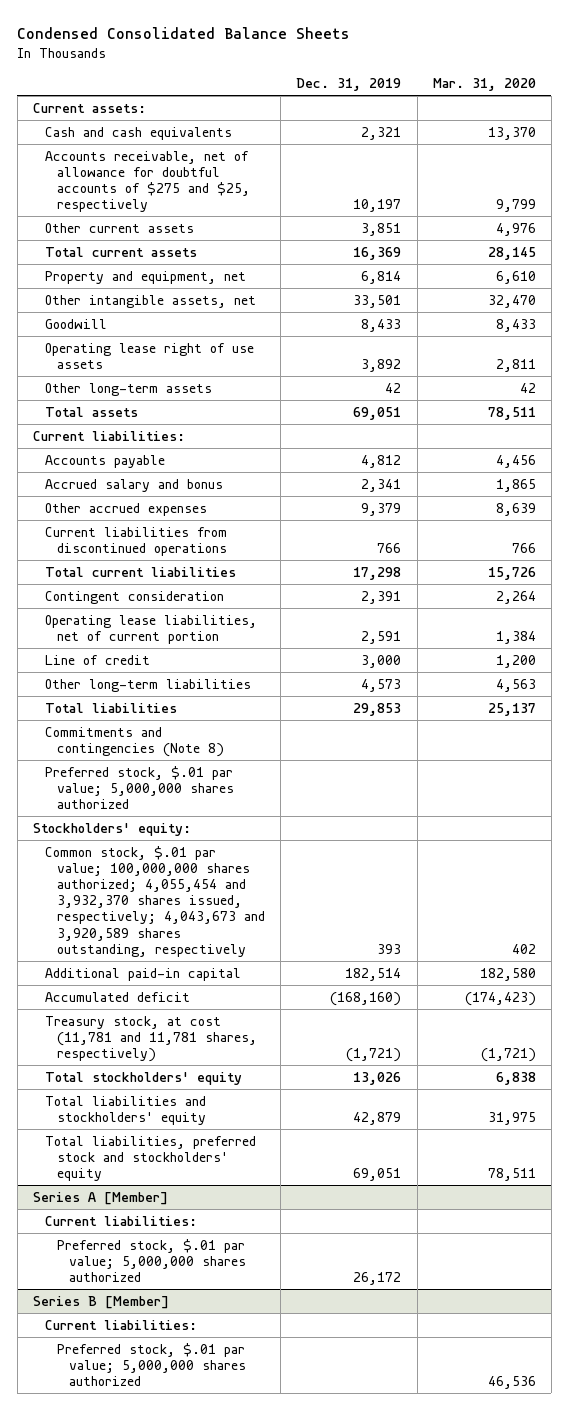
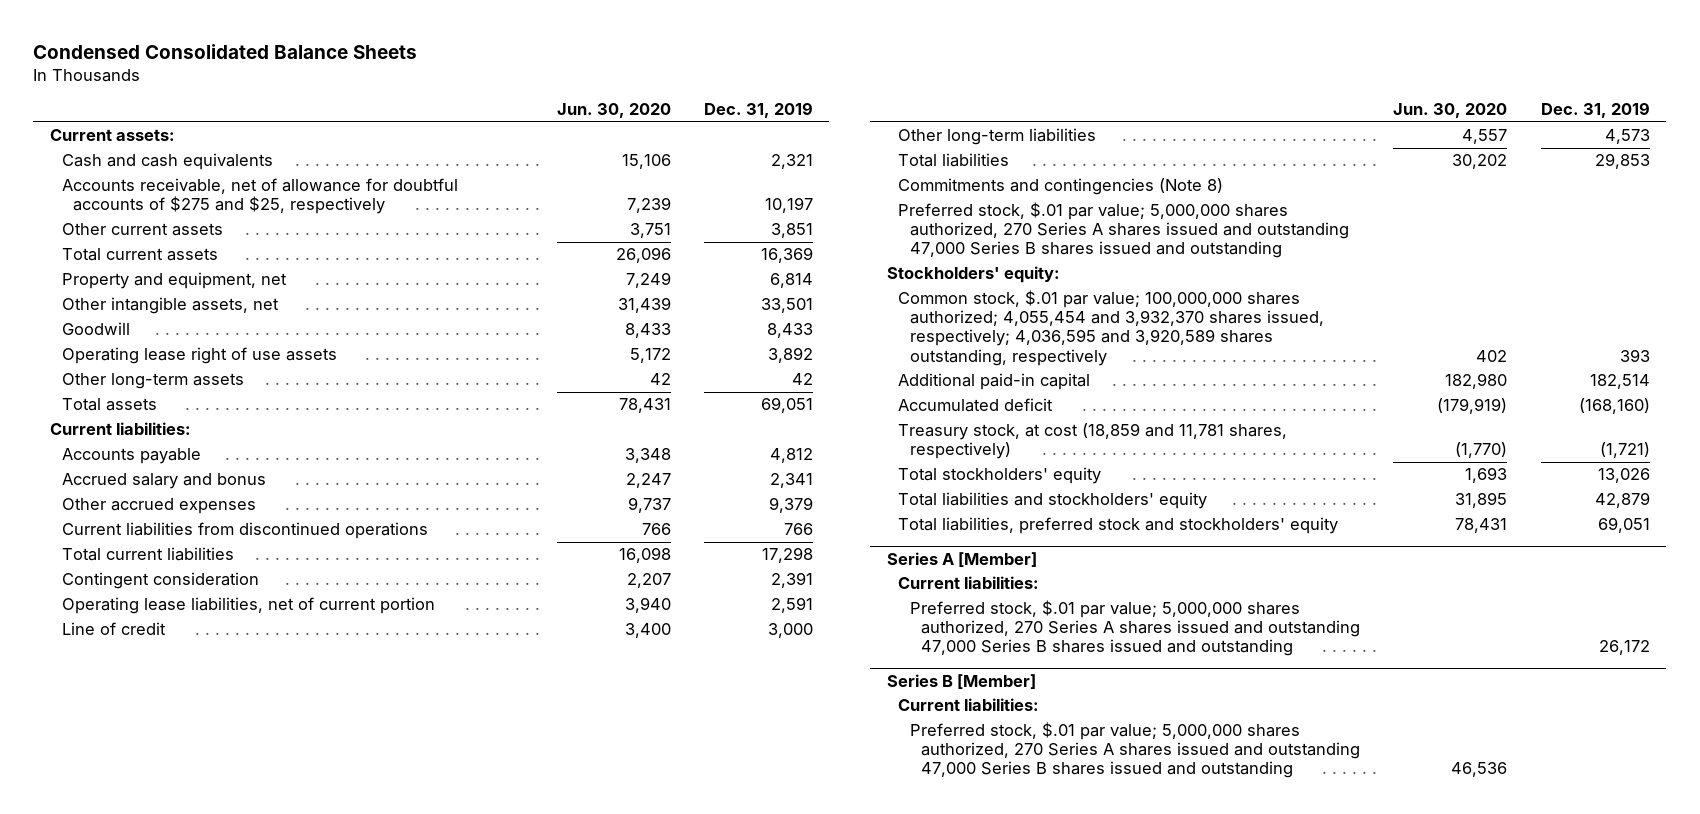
- | Dec. 31, 2019 | Mar. 31, 2020
+ | Jun. 30, 2020 | Dec. 31, 2019
- Preferred stock, $.01 par value; 5,000,000 shares authorized
+ Preferred stock, $.01 par value; 5,000,000 shares authorized, 270 Series A shares issued and outstanding 47,000 Series B shares issued and outstanding
- Common stock, $.01 par value; 100,000,000 shares authorized; 4,055,454 and 3,932,370 shares issued, respectively; 4,043,673 and 3,920,589 shares outstanding, respectively | 393 | 402
+ Common stock, $.01 par value; 100,000,000 shares authorized; 4,055,454 and 3,932,370 shares issued, respectively; 4,036,595 and 3,920,589 shares outstanding, respectively | 402 | 393
- Treasury stock, at cost (11,781 and 11,781 shares, respectively) | (1,721) | (1,721)
+ Treasury stock, at cost (18,859 and 11,781 shares, respectively) | (1,770) | (1,721)
@ Series A [Member]
- Preferred stock, $.01 par value; 5,000,000 shares authorized | 26,172 |
+ Preferred stock, $.01 par value; 5,000,000 shares authorized, 270 Series A shares issued and outstanding 47,000 Series B shares issued and outstanding | | 26,172
@ Series B [Member]
- Preferred stock, $.01 par value; 5,000,000 shares authorized | | 46,536
+ Preferred stock, $.01 par value; 5,000,000 shares authorized, 270 Series A shares issued and outstanding 47,000 Series B shares issued and outstanding | 46,536 |

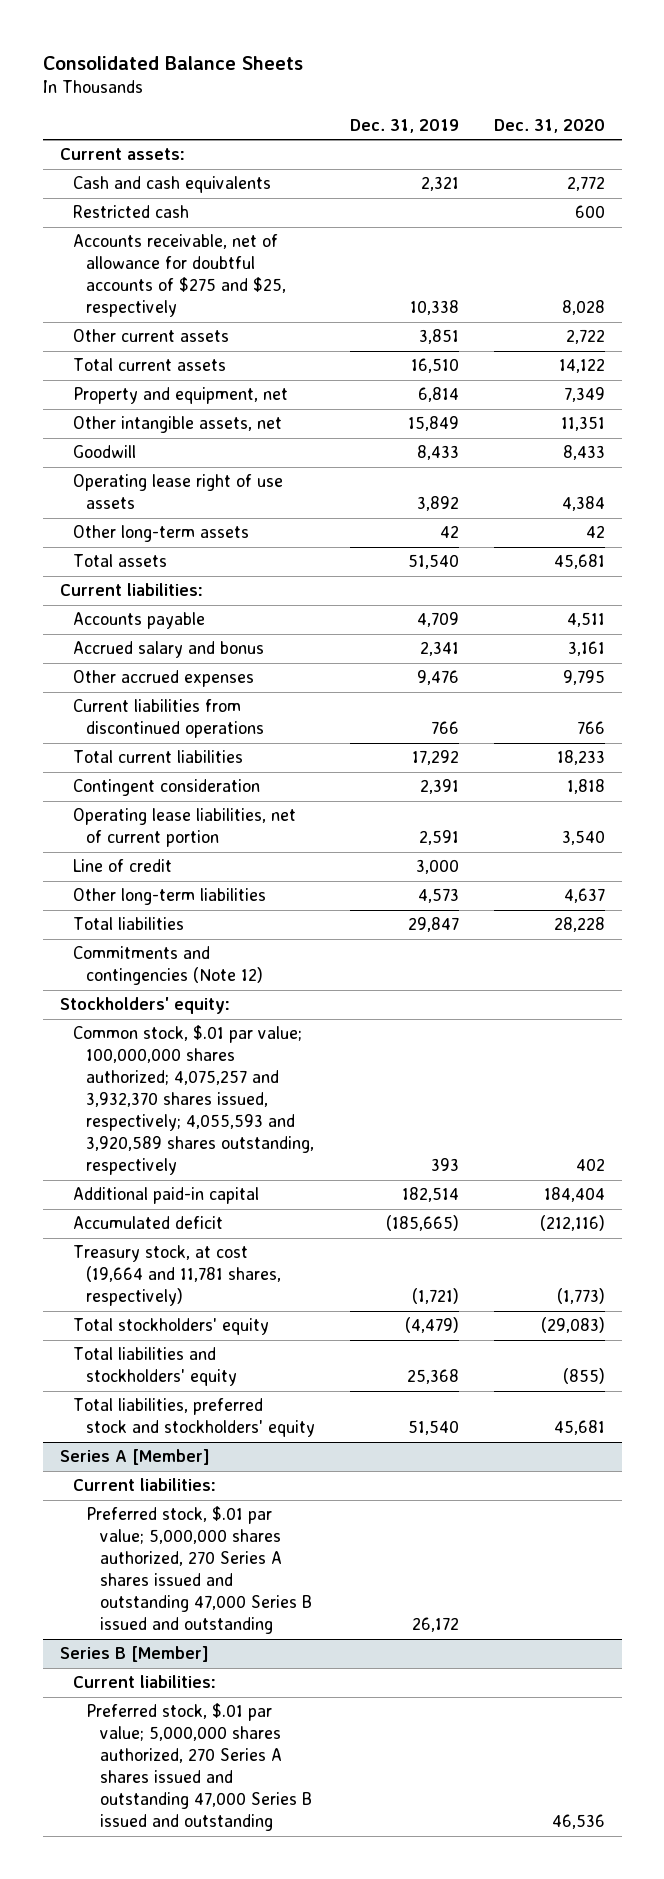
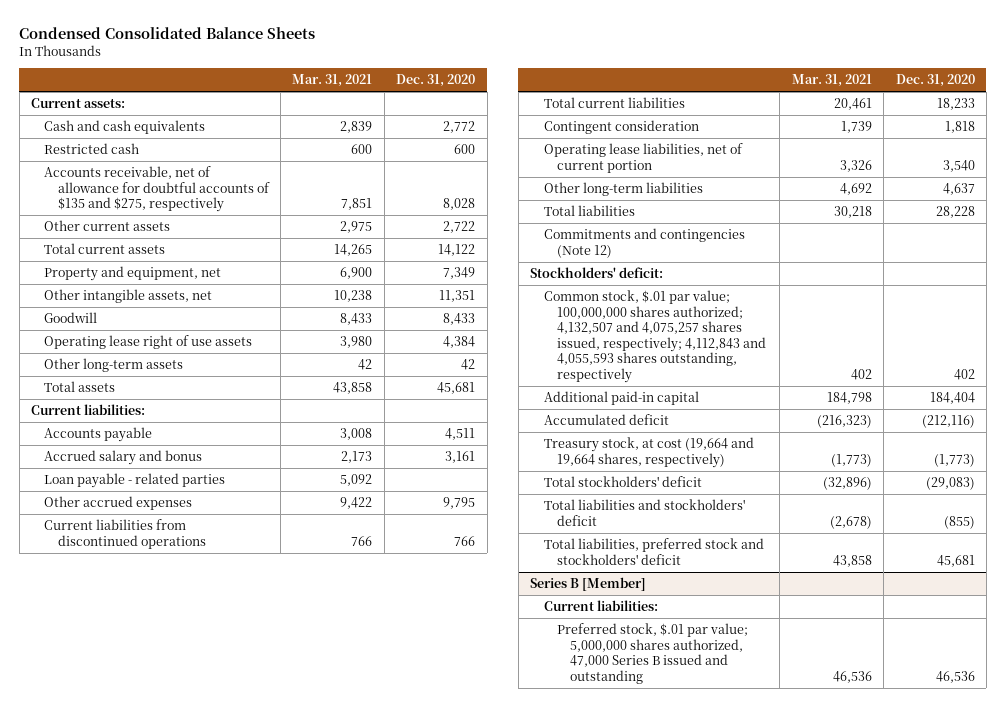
- Consolidated Balance Sheets
+ Condensed Consolidated Balance Sheets
- | Dec. 31, 2019 | Dec. 31, 2020
+ | Mar. 31, 2021 | Dec. 31, 2020
- Accounts receivable, net of allowance for doubtful accounts of $275 and $25, respectively | 10,338 | 8,028
+ Accounts receivable, net of allowance for doubtful accounts of $135 and $275, respectively | 7,851 | 8,028
+ Loan payable - related parties | 5,092 |
- Line of credit | 3,000 |
- Stockholders' equity:
- Common stock, $.01 par value; 100,000,000 shares authorized; 4,075,257 and 3,932,370 shares issued, respectively; 4,055,593 and 3,920,589 shares outstanding, respectively | 393 | 402
+ Stockholders' deficit:
+ Common stock, $.01 par value; 100,000,000 shares authorized; 4,132,507 and 4,075,257 shares issued, respectively; 4,112,843 and 4,055,593 shares outstanding, respectively | 402 | 402
- Treasury stock, at cost (19,664 and 11,781 shares, respectively) | (1,721) | (1,773)
- Total stockholders' equity | (4,479) | (29,083)
- Total liabilities and stockholders' equity | 25,368 | (855)
- Total liabilities, preferred stock and stockholders' equity | 51,540 | 45,681
- Series A [Member]
- Current liabilities:
- Preferred stock, $.01 par value; 5,000,000 shares authorized, 270 Series A shares issued and outstanding 47,000 Series B issued and outstanding | 26,172 |
+ Treasury stock, at cost (19,664 and 19,664 shares, respectively) | (1,773) | (1,773)
+ Total stockholders' deficit | (32,896) | (29,083)
+ Total liabilities and stockholders' deficit | (2,678) | (855)
+ Total liabilities, preferred stock and stockholders' deficit | 43,858 | 45,681
@ Series B [Member]
- Preferred stock, $.01 par value; 5,000,000 shares authorized, 270 Series A shares issued and outstanding 47,000 Series B issued and outstanding | | 46,536
+ Preferred stock, $.01 par value; 5,000,000 shares authorized, 47,000 Series B issued and outstanding | 46,536 | 46,536

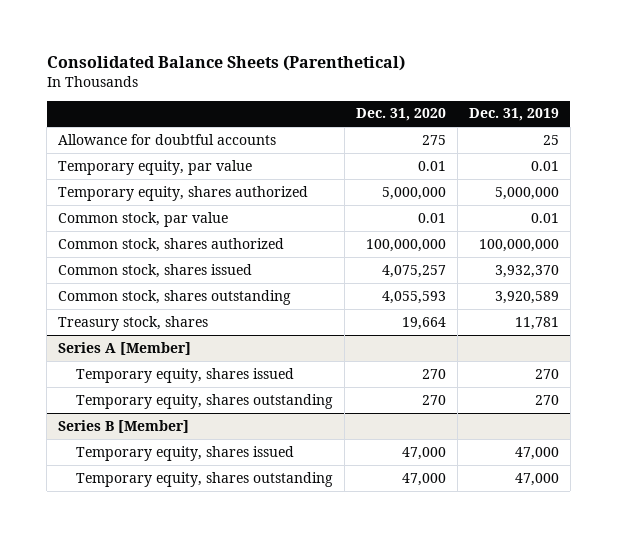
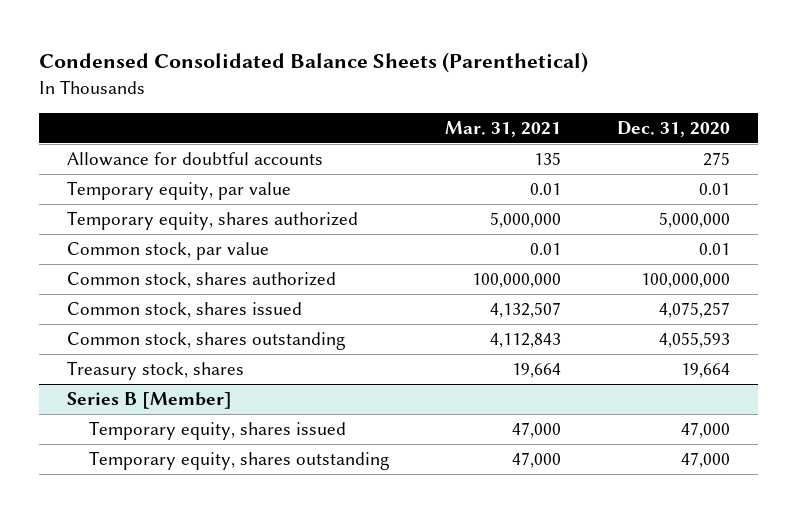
- Consolidated Balance Sheets (Parenthetical)
+ Condensed Consolidated Balance Sheets (Parenthetical)
- | Dec. 31, 2020 | Dec. 31, 2019
+ | Mar. 31, 2021 | Dec. 31, 2020
- Series A [Member]
- Temporary equity, shares issued | 270 | 270
- Temporary equity, shares outstanding | 270 | 270

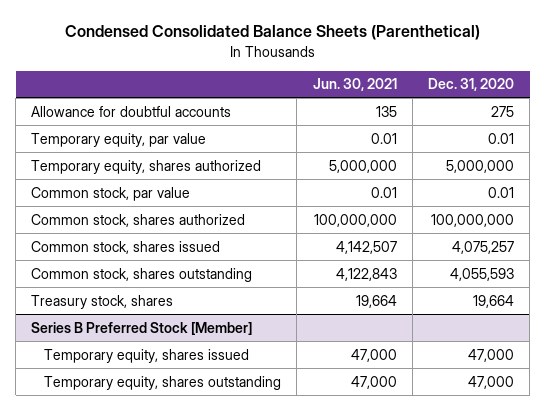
- | Mar. 31, 2021 | Dec. 31, 2020
+ | Jun. 30, 2021 | Dec. 31, 2020
- Series B [Member]
+ Series B Preferred Stock [Member]

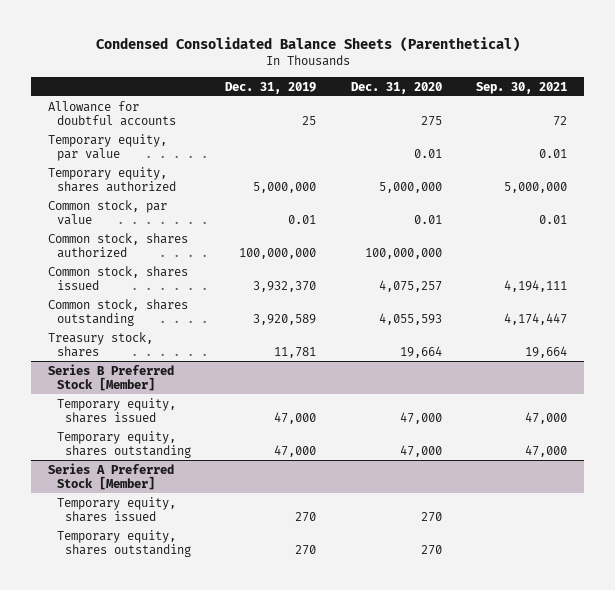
- | Jun. 30, 2021 | Dec. 31, 2020
+ | Dec. 31, 2019 | Dec. 31, 2020 | Sep. 30, 2021
+ Series A Preferred Stock [Member]
+ Temporary equity, shares issued | 270 | 270 |
+ Temporary equity, shares outstanding | 270 | 270 |

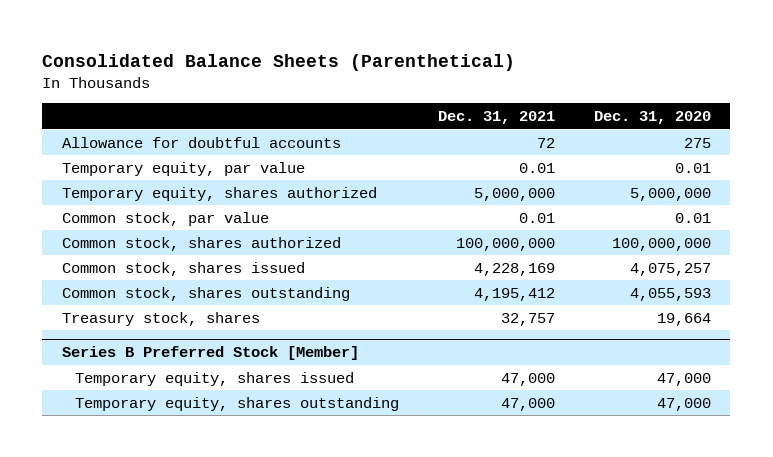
- Condensed Consolidated Balance Sheets (Parenthetical)
+ Consolidated Balance Sheets (Parenthetical)
- | Dec. 31, 2019 | Dec. 31, 2020 | Sep. 30, 2021
+ | Dec. 31, 2021 | Dec. 31, 2020
- Series A Preferred Stock [Member]
- Temporary equity, shares issued | 270 | 270 |
- Temporary equity, shares outstanding | 270 | 270 |

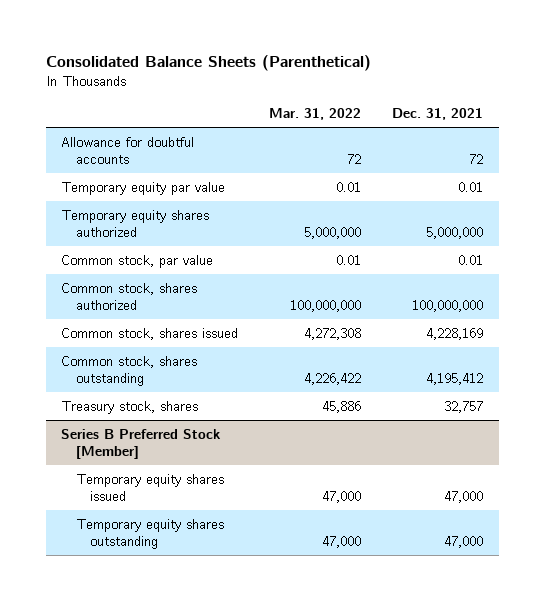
- | Dec. 31, 2021 | Dec. 31, 2020
+ | Mar. 31, 2022 | Dec. 31, 2021
- Temporary equity, par value | 0.01 | 0.01
- Temporary equity, shares authorized | 5,000,000 | 5,000,000
+ Temporary equity par value | 0.01 | 0.01
+ Temporary equity shares authorized | 5,000,000 | 5,000,000
@ Series B Preferred Stock [Member]
- Temporary equity, shares issued | 47,000 | 47,000
- Temporary equity, shares outstanding | 47,000 | 47,000
+ Temporary equity shares issued | 47,000 | 47,000
+ Temporary equity shares outstanding | 47,000 | 47,000

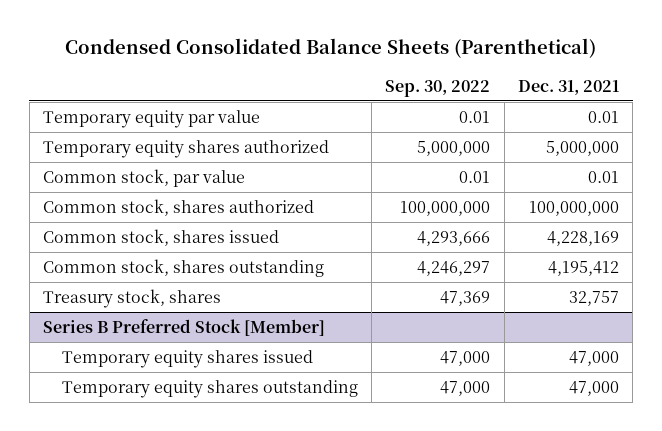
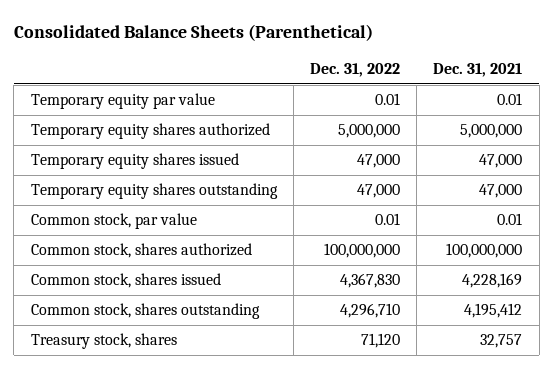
- Condensed Consolidated Balance Sheets (Parenthetical)
+ Consolidated Balance Sheets (Parenthetical)
- | Sep. 30, 2022 | Dec. 31, 2021
+ | Dec. 31, 2022 | Dec. 31, 2021
+ Temporary equity shares issued | 47,000 | 47,000
+ Temporary equity shares outstanding | 47,000 | 47,000
- Series B Preferred Stock [Member]
- Temporary equity shares issued | 47,000 | 47,000
- Temporary equity shares outstanding | 47,000 | 47,000

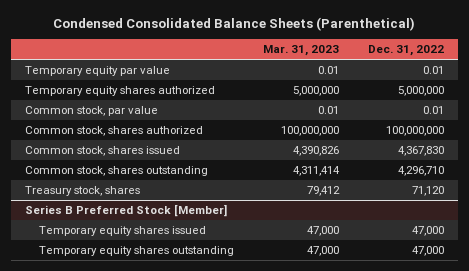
- Consolidated Balance Sheets (Parenthetical)
+ Condensed Consolidated Balance Sheets (Parenthetical)
- | Dec. 31, 2022 | Dec. 31, 2021
+ | Mar. 31, 2023 | Dec. 31, 2022
- Temporary equity shares issued | 47,000 | 47,000
- Temporary equity shares outstanding | 47,000 | 47,000
+ Series B Preferred Stock [Member]
+ Temporary equity shares issued | 47,000 | 47,000
+ Temporary equity shares outstanding | 47,000 | 47,000

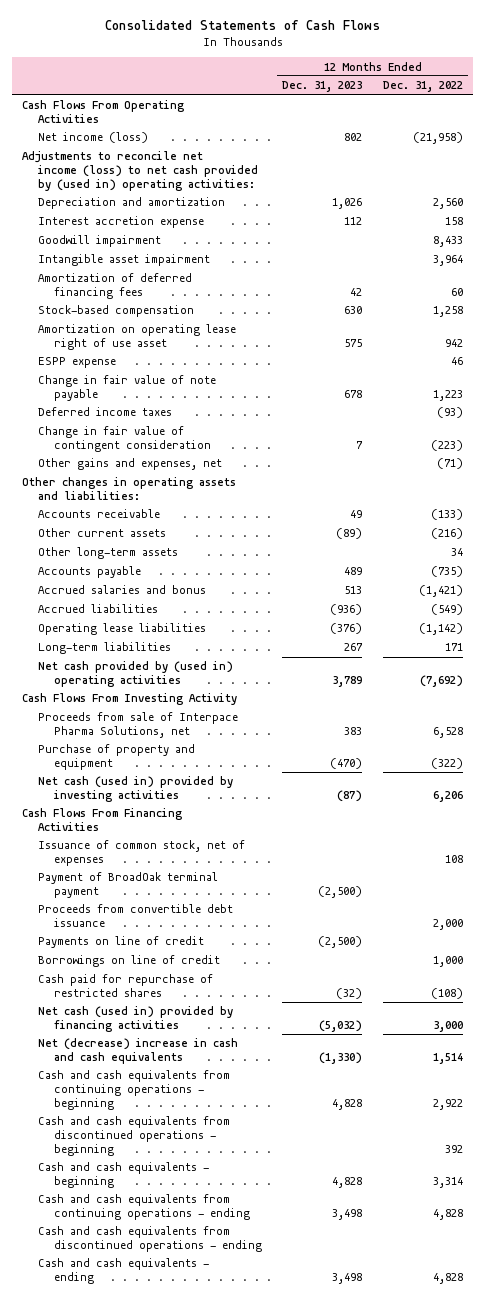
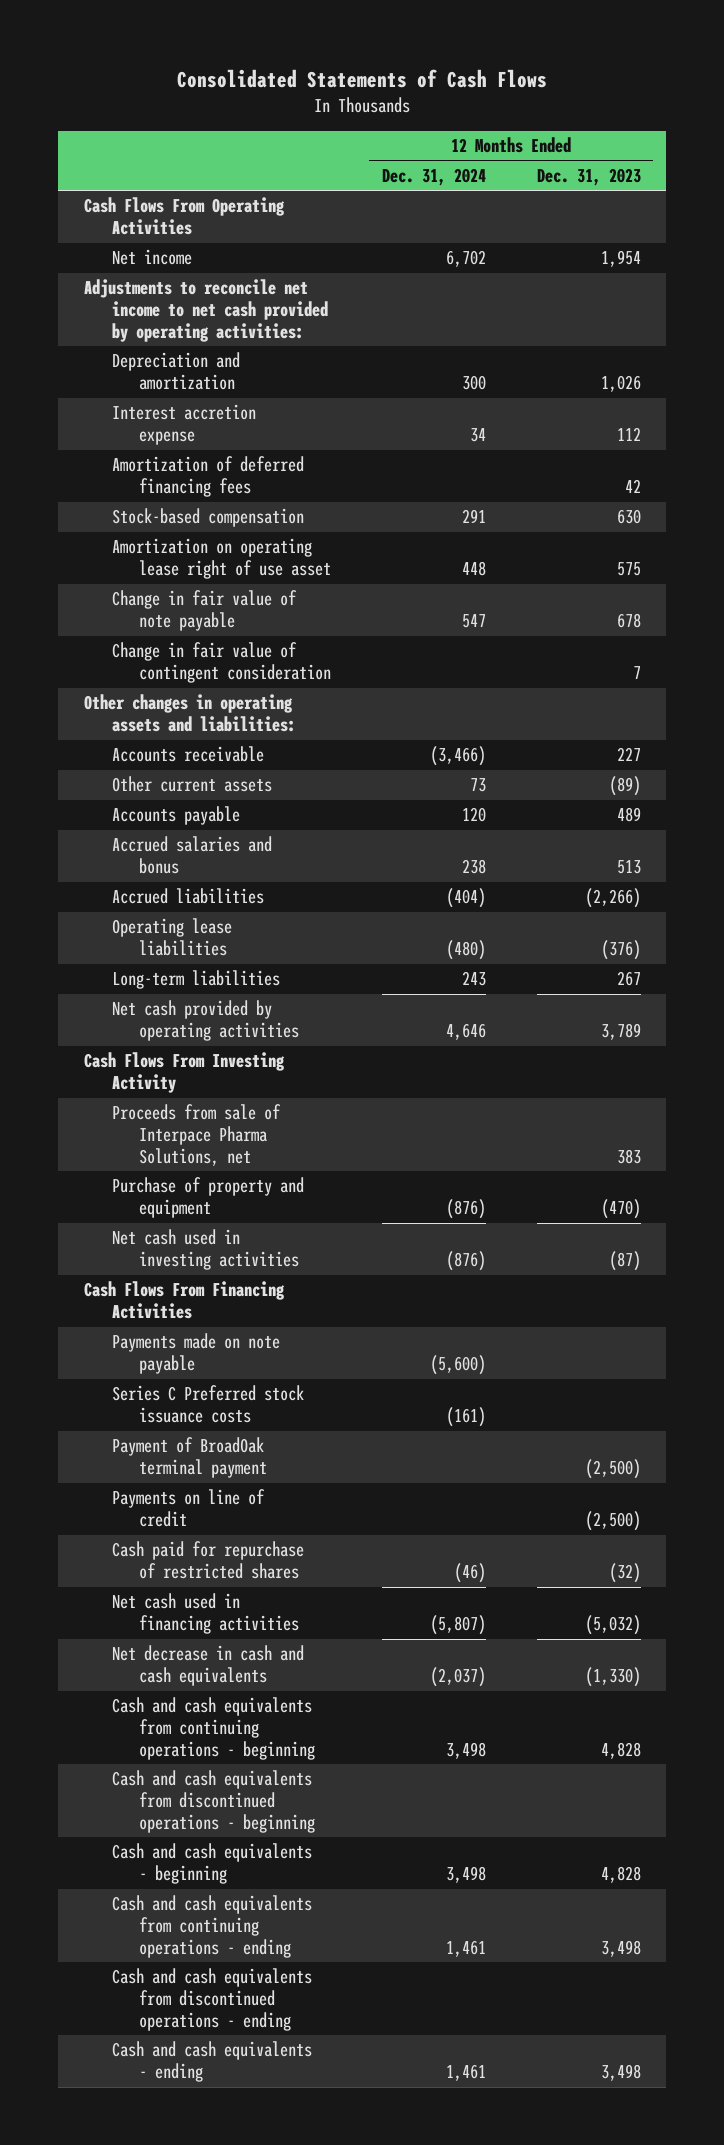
- | 12 Months Ended Dec. 31, 2023 | 12 Months Ended Dec. 31, 2022
+ | 12 Months Ended Dec. 31, 2024 | 12 Months Ended Dec. 31, 2023
- Net income (loss) | 802 | (21,958)
- Adjustments to reconcile net income (loss) to net cash provided by (used in) operating activities:
+ Net income | 6,702 | 1,954
+ Adjustments to reconcile net income to net cash provided by operating activities:
- Goodwill impairment | | 8,433
- Intangible asset impairment | | 3,964
- ESPP expense | | 46
- Deferred income taxes | | (93)
- Other gains and expenses, net | | (71)
- Accounts receivable | 49 | (133)
+ Accounts receivable | (3,466) | 227
- Other long-term assets | | 34
- Accrued liabilities | (936) | (549)
+ Accrued liabilities | (404) | (2,266)
- Net cash provided by (used in) operating activities | 3,789 | (7,692)
+ Net cash provided by operating activities | 4,646 | 3,789
- Net cash (used in) provided by investing activities | (87) | 6,206
+ Net cash used in investing activities | (876) | (87)
- Issuance of common stock, net of expenses | | 108
+ Payments made on note payable | (5,600) |
+ Series C Preferred stock issuance costs | (161) |
- Proceeds from convertible debt issuance | | 2,000
- Borrowings on line of credit | | 1,000
- Net cash (used in) provided by financing activities | (5,032) | 3,000
- Net (decrease) increase in cash and cash equivalents | (1,330) | 1,514
+ Net cash used in financing activities | (5,807) | (5,032)
+ Net decrease in cash and cash equivalents | (2,037) | (1,330)

